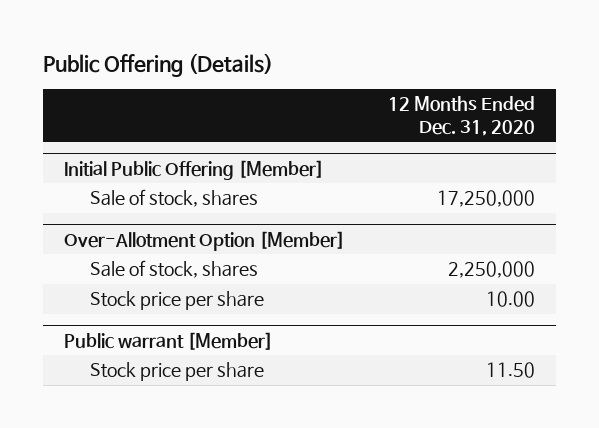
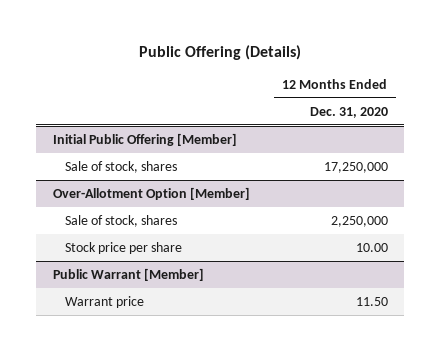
- Public warrant [Member]
- Stock price per share | 11.50
+ Public Warrant [Member]
+ Warrant price | 11.50

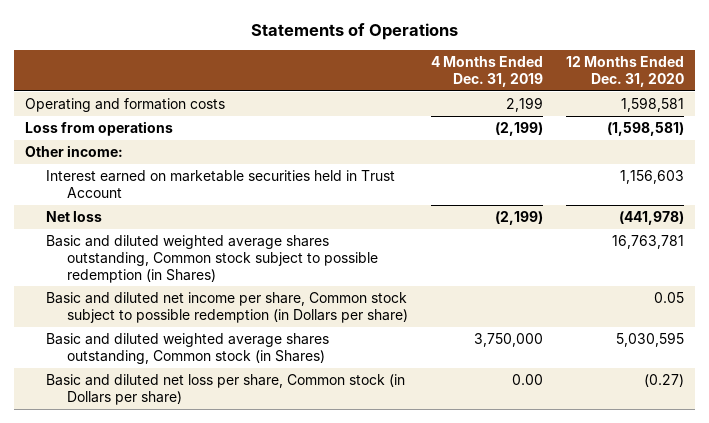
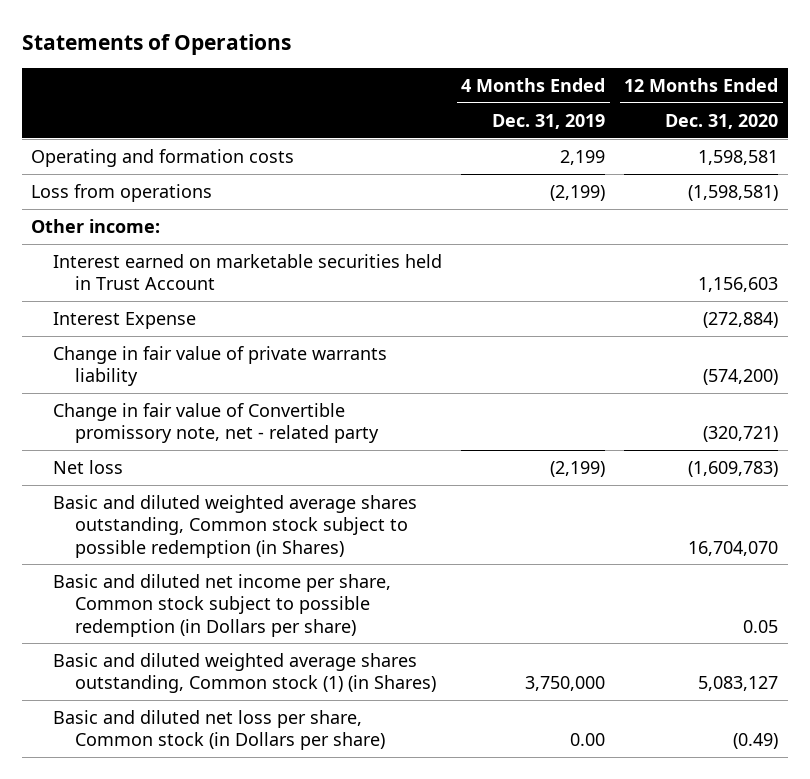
- Net loss | (2,199) | (441,978)
- Basic and diluted weighted average shares outstanding, Common stock subject to possible redemption (in Shares) | | 16,763,781
+ Interest Expense | | (272,884)
+ Change in fair value of private warrants liability | | (574,200)
+ Change in fair value of Convertible promissory note, net - related party | | (320,721)
+ Net loss | (2,199) | (1,609,783)
+ Basic and diluted weighted average shares outstanding, Common stock subject to possible redemption (in Shares) | | 16,704,070
- Basic and diluted weighted average shares outstanding, Common stock (in Shares) | 3,750,000 | 5,030,595
- Basic and diluted net loss per share, Common stock (in Dollars per share) | 0.00 | (0.27)
+ Basic and diluted weighted average shares outstanding, Common stock (1) (in Shares) | 3,750,000 | 5,083,127
+ Basic and diluted net loss per share, Common stock (in Dollars per share) | 0.00 | (0.49)

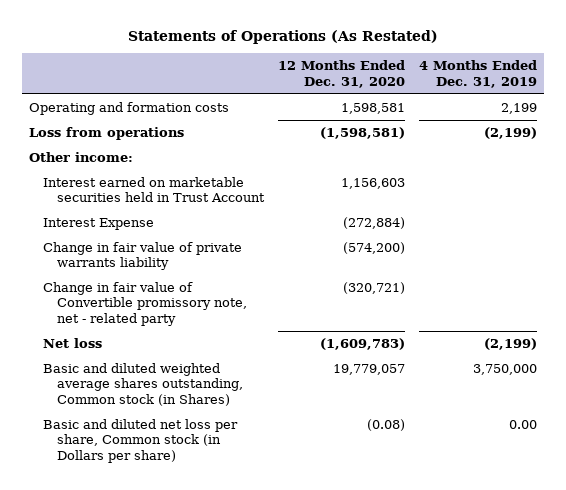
- Statements of Operations
+ Statements of Operations (As Restated)
- | 4 Months Ended Dec. 31, 2019 | 12 Months Ended Dec. 31, 2020
+ | 12 Months Ended Dec. 31, 2020 | 4 Months Ended Dec. 31, 2019
- Basic and diluted weighted average shares outstanding, Common stock subject to possible redemption (in Shares) | | 16,704,070
- Basic and diluted net income per share, Common stock subject to possible redemption (in Dollars per share) | | 0.05
- Basic and diluted weighted average shares outstanding, Common stock (1) (in Shares) | 3,750,000 | 5,083,127
- Basic and diluted net loss per share, Common stock (in Dollars per share) | 0.00 | (0.49)
+ Basic and diluted weighted average shares outstanding, Common stock (in Shares) | 19,779,057 | 3,750,000
+ Basic and diluted net loss per share, Common stock (in Dollars per share) | (0.08) | 0.00

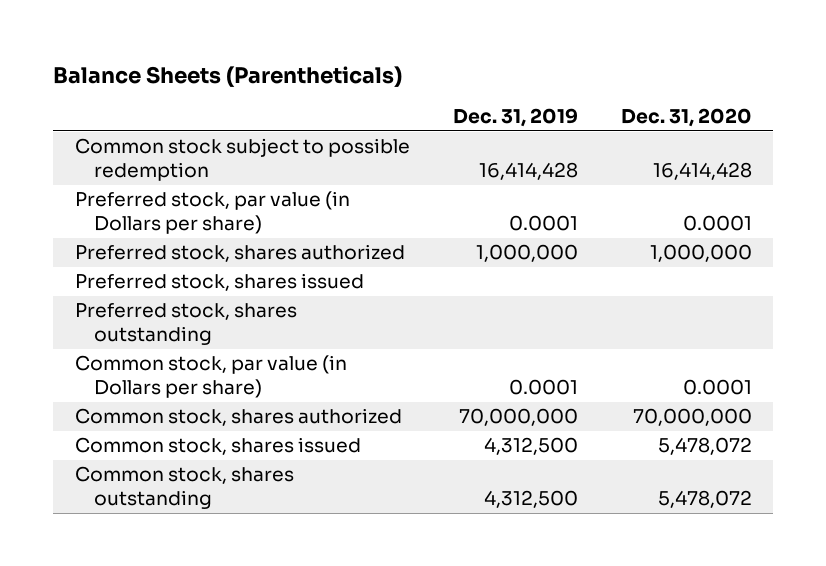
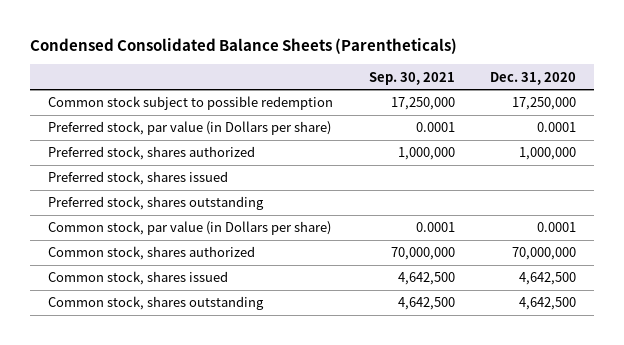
- Balance Sheets (Parentheticals)
+ Condensed Consolidated Balance Sheets (Parentheticals)
- | Dec. 31, 2019 | Dec. 31, 2020
+ | Sep. 30, 2021 | Dec. 31, 2020
- Common stock subject to possible redemption | 16,414,428 | 16,414,428
+ Common stock subject to possible redemption | 17,250,000 | 17,250,000
- Common stock, shares issued | 4,312,500 | 5,478,072
- Common stock, shares outstanding | 4,312,500 | 5,478,072
+ Common stock, shares issued | 4,642,500 | 4,642,500
+ Common stock, shares outstanding | 4,642,500 | 4,642,500

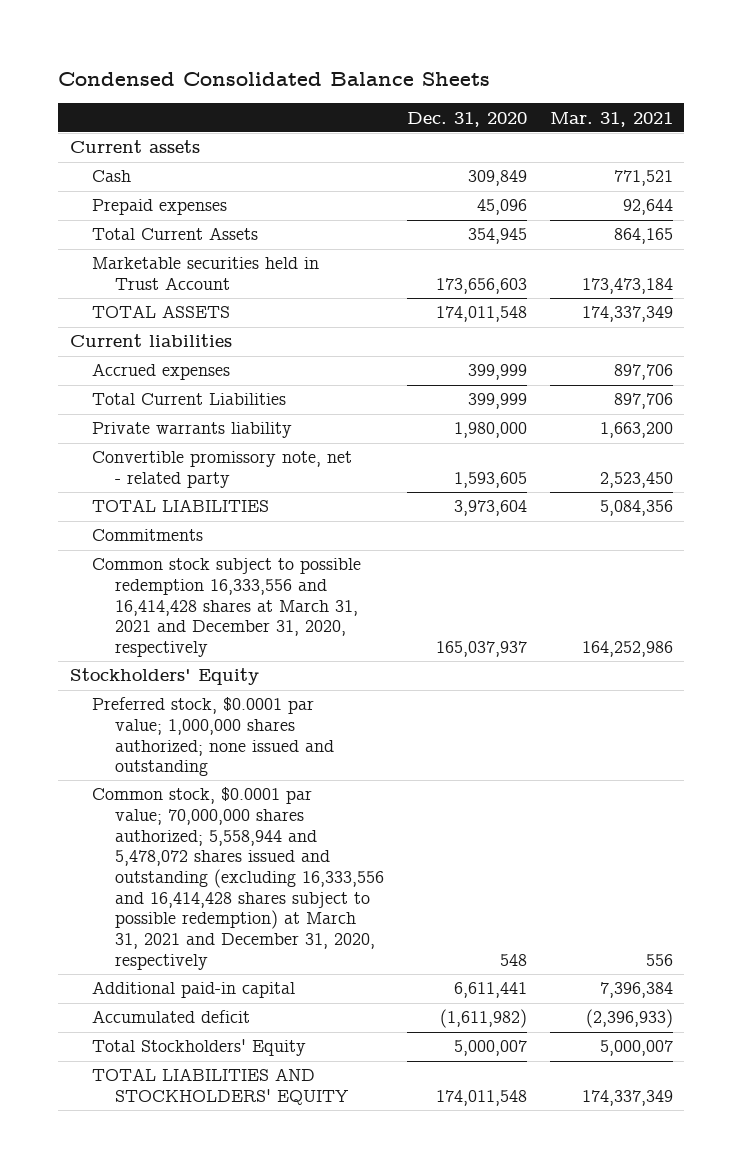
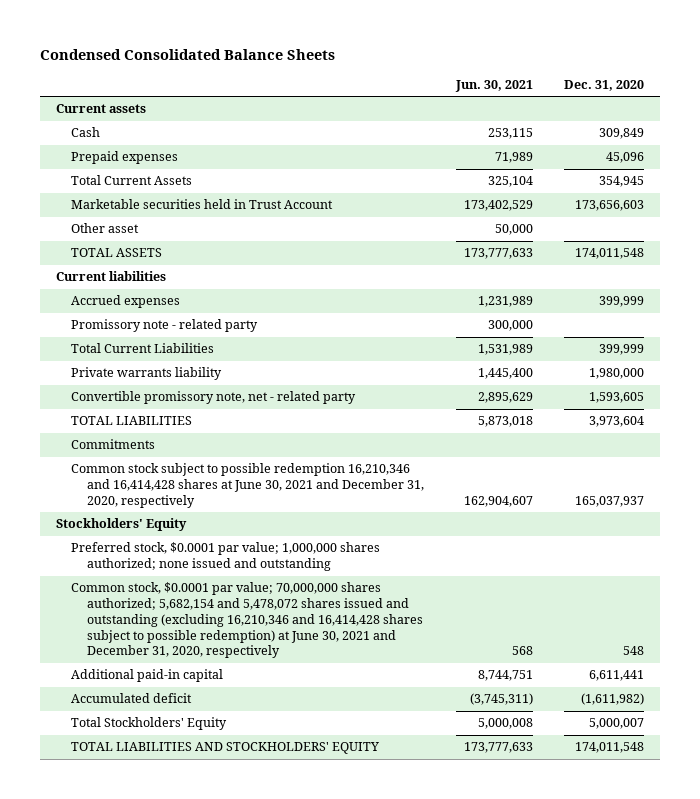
- | Dec. 31, 2020 | Mar. 31, 2021
+ | Jun. 30, 2021 | Dec. 31, 2020
+ Other asset | 50,000 |
+ Promissory note - related party | 300,000 |
- Common stock subject to possible redemption 16,333,556 and 16,414,428 shares at March 31, 2021 and December 31, 2020, respectively | 165,037,937 | 164,252,986
+ Common stock subject to possible redemption 16,210,346 and 16,414,428 shares at June 30, 2021 and December 31, 2020, respectively | 162,904,607 | 165,037,937
- Common stock, $0.0001 par value; 70,000,000 shares authorized; 5,558,944 and 5,478,072 shares issued and outstanding (excluding 16,333,556 and 16,414,428 shares subject to possible redemption) at March 31, 2021 and December 31, 2020, respectively | 548 | 556
+ Common stock, $0.0001 par value; 70,000,000 shares authorized; 5,682,154 and 5,478,072 shares issued and outstanding (excluding 16,210,346 and 16,414,428 shares subject to possible redemption) at June 30, 2021 and December 31, 2020, respectively | 568 | 548

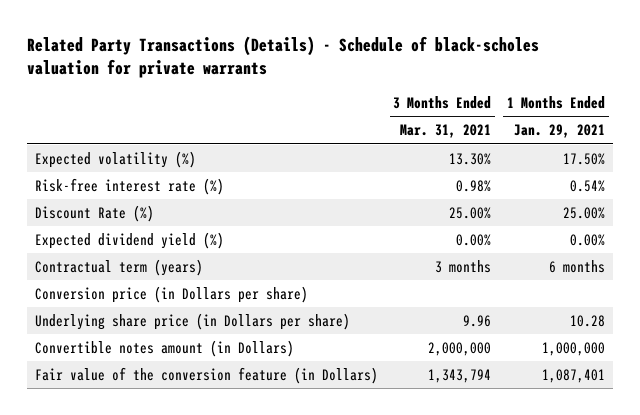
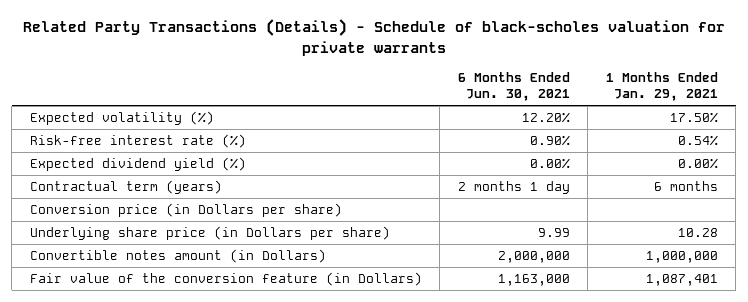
- | 3 Months Ended Mar. 31, 2021 | 1 Months Ended Jan. 29, 2021
+ | 6 Months Ended Jun. 30, 2021 | 1 Months Ended Jan. 29, 2021
- Discount Rate (%) | 25.00% | 25.00%

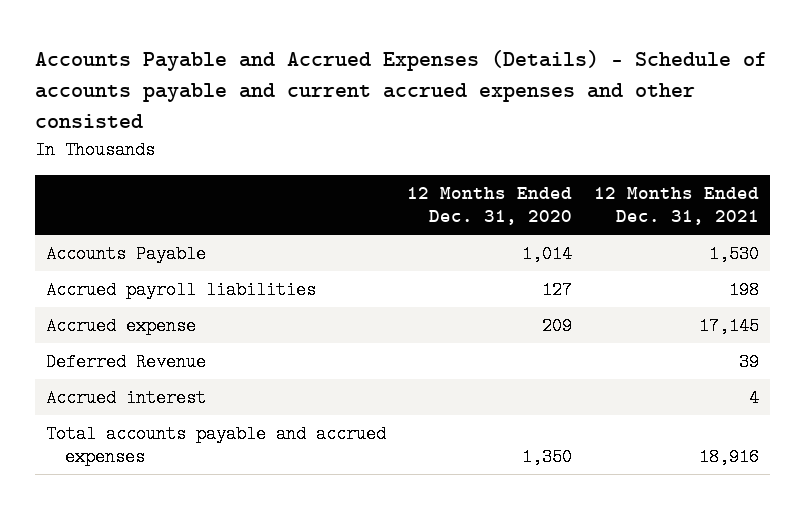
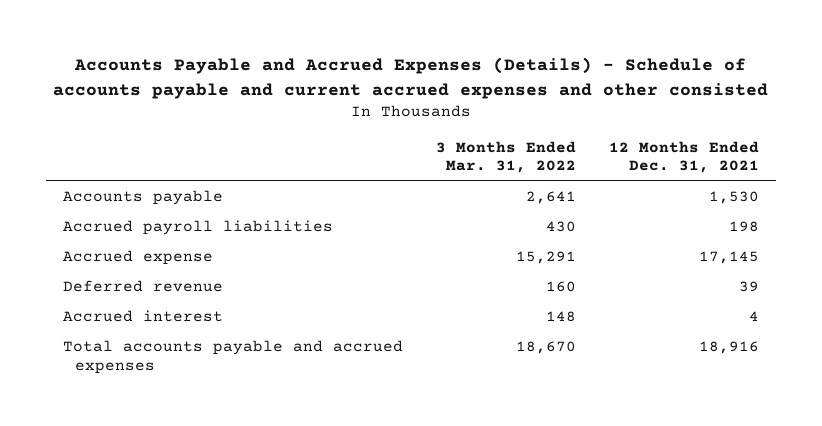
- | 12 Months Ended Dec. 31, 2020 | 12 Months Ended Dec. 31, 2021
+ | 3 Months Ended Mar. 31, 2022 | 12 Months Ended Dec. 31, 2021
- Accounts Payable | 1,014 | 1,530
+ Accounts payable | 2,641 | 1,530
- Deferred Revenue | | 39
+ Deferred revenue | 160 | 39

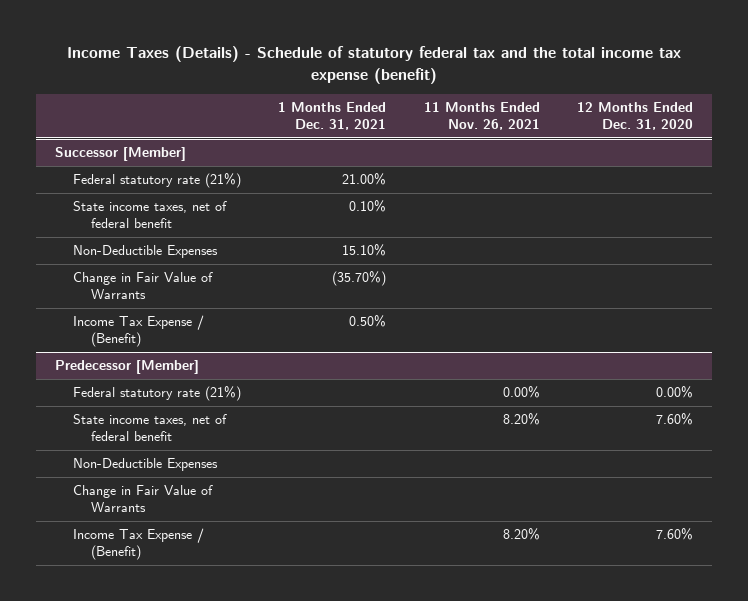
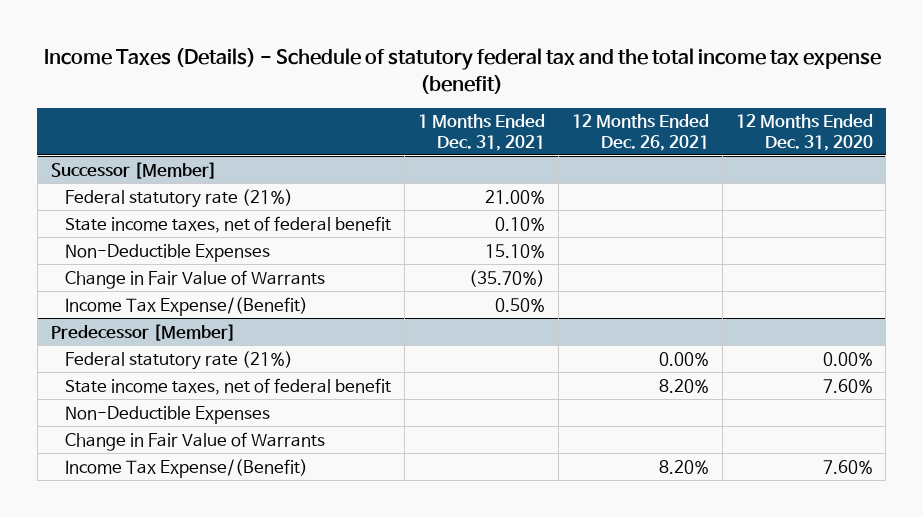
- | 1 Months Ended Dec. 31, 2021 | 11 Months Ended Nov. 26, 2021 | 12 Months Ended Dec. 31, 2020
+ | 1 Months Ended Dec. 31, 2021 | 12 Months Ended Dec. 26, 2021 | 12 Months Ended Dec. 31, 2020
@ Successor [Member]
- Income Tax Expense / (Benefit) | 0.50% | |
+ Income Tax Expense/(Benefit) | 0.50% | |
@ Predecessor [Member]
- Income Tax Expense / (Benefit) | | 8.20% | 7.60%
+ Income Tax Expense/(Benefit) | | 8.20% | 7.60%

